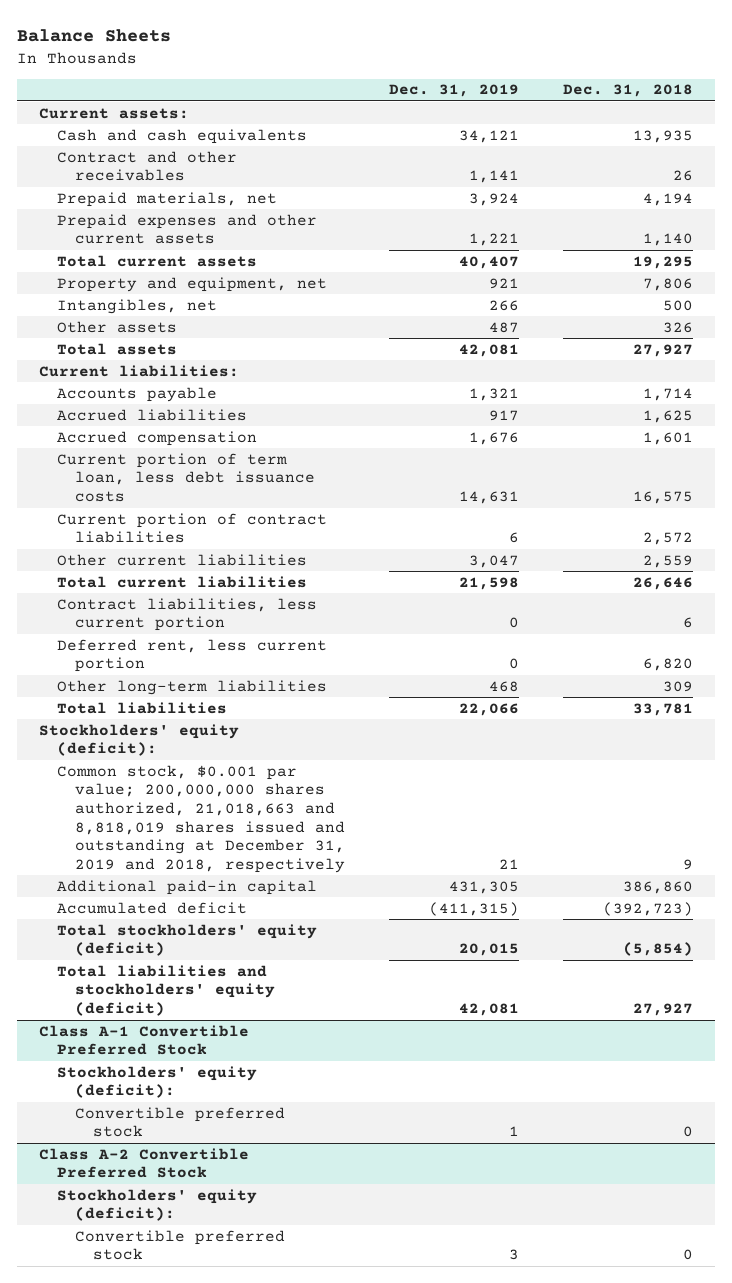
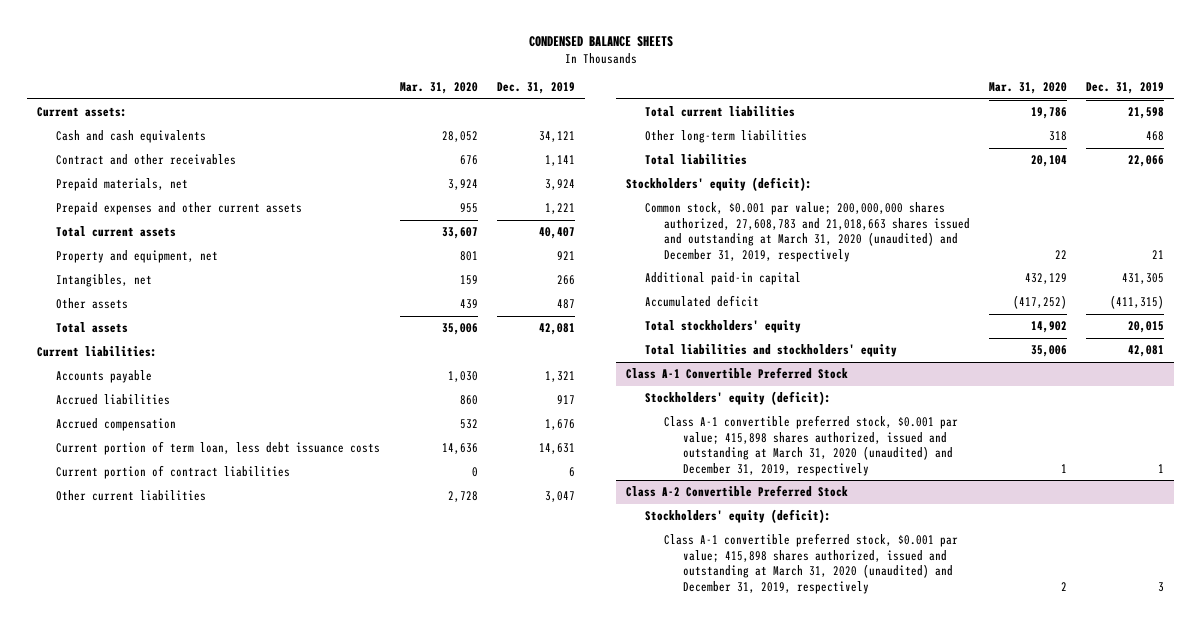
- Balance Sheets
+ CONDENSED BALANCE SHEETS
- | Dec. 31, 2019 | Dec. 31, 2018
+ | Mar. 31, 2020 | Dec. 31, 2019
- Contract liabilities, less current portion | 0 | 6
- Deferred rent, less current portion | 0 | 6,820
- Common stock, $0.001 par value; 200,000,000 shares authorized, 21,018,663 and 8,818,019 shares issued and outstanding at December 31, 2019 and 2018, respectively | 21 | 9
+ Common stock, $0.001 par value; 200,000,000 shares authorized, 27,608,783 and 21,018,663 shares issued and outstanding at March 31, 2020 (unaudited) and December 31, 2019, respectively | 22 | 21
- Total stockholders' equity (deficit) | 20,015 | (5,854)
- Total liabilities and stockholders' equity (deficit) | 42,081 | 27,927
+ Total stockholders' equity | 14,902 | 20,015
+ Total liabilities and stockholders' equity | 35,006 | 42,081
@ Class A-1 Convertible Preferred Stock
- Convertible preferred stock | 1 | 0
+ Class A-1 convertible preferred stock, $0.001 par value; 415,898 shares authorized, issued and outstanding at March 31, 2020 (unaudited) and December 31, 2019, respectively | 1 | 1
@ Class A-2 Convertible Preferred Stock
- Convertible preferred stock | 3 | 0
+ Class A-1 convertible preferred stock, $0.001 par value; 415,898 shares authorized, issued and outstanding at March 31, 2020 (unaudited) and December 31, 2019, respectively | 2 | 3

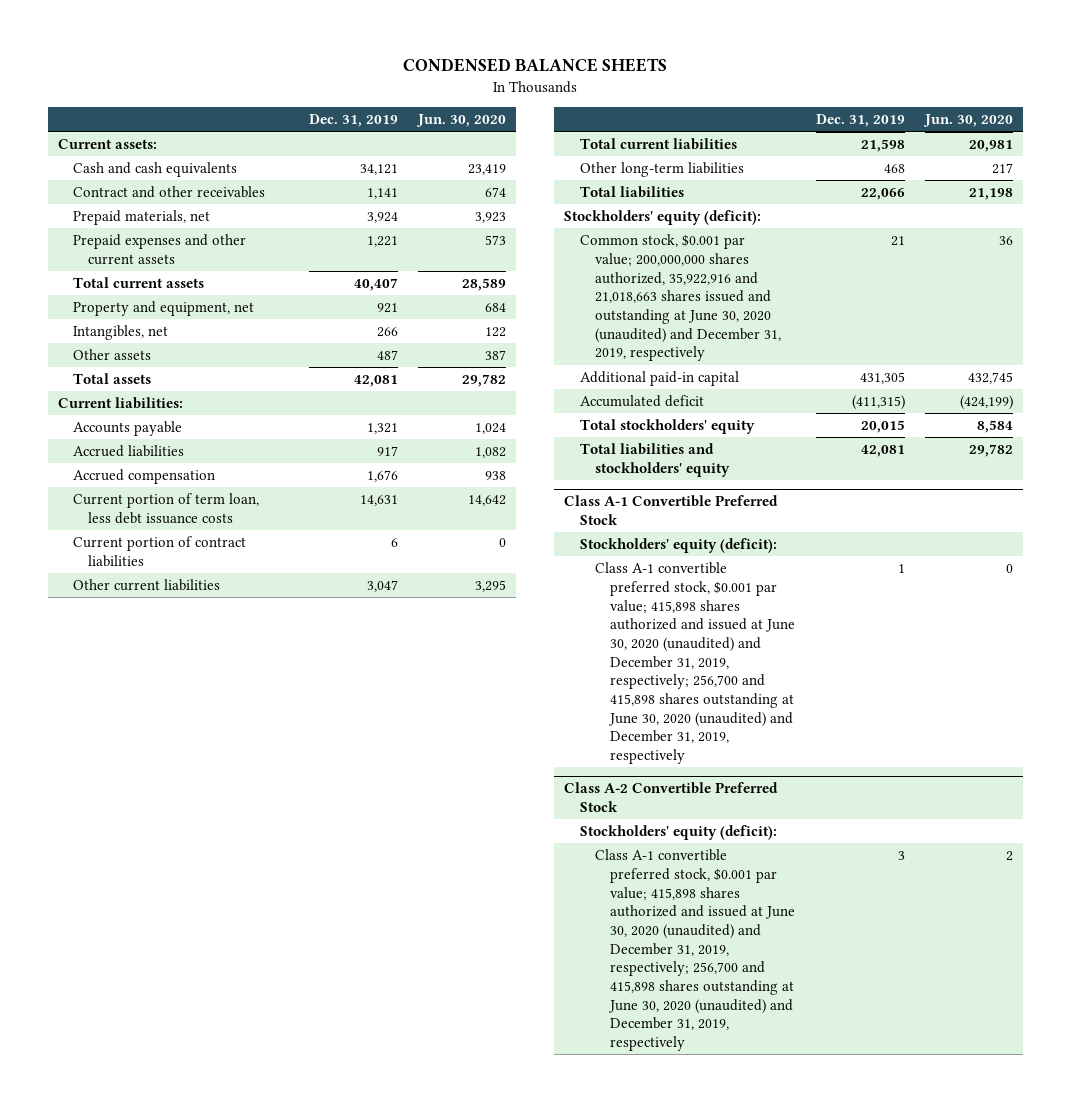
- | Mar. 31, 2020 | Dec. 31, 2019
+ | Dec. 31, 2019 | Jun. 30, 2020
- Common stock, $0.001 par value; 200,000,000 shares authorized, 27,608,783 and 21,018,663 shares issued and outstanding at March 31, 2020 (unaudited) and December 31, 2019, respectively | 22 | 21
+ Common stock, $0.001 par value; 200,000,000 shares authorized, 35,922,916 and 21,018,663 shares issued and outstanding at June 30, 2020 (unaudited) and December 31, 2019, respectively | 21 | 36
@ Class A-1 Convertible Preferred Stock
- Class A-1 convertible preferred stock, $0.001 par value; 415,898 shares authorized, issued and outstanding at March 31, 2020 (unaudited) and December 31, 2019, respectively | 1 | 1
+ Class A-1 convertible preferred stock, $0.001 par value; 415,898 shares authorized and issued at June 30, 2020 (unaudited) and December 31, 2019, respectively; 256,700 and 415,898 shares outstanding at June 30, 2020 (unaudited) and December 31, 2019, respectively | 1 | 0
@ Class A-2 Convertible Preferred Stock
- Class A-1 convertible preferred stock, $0.001 par value; 415,898 shares authorized, issued and outstanding at March 31, 2020 (unaudited) and December 31, 2019, respectively | 2 | 3
+ Class A-1 convertible preferred stock, $0.001 par value; 415,898 shares authorized and issued at June 30, 2020 (unaudited) and December 31, 2019, respectively; 256,700 and 415,898 shares outstanding at June 30, 2020 (unaudited) and December 31, 2019, respectively | 3 | 2

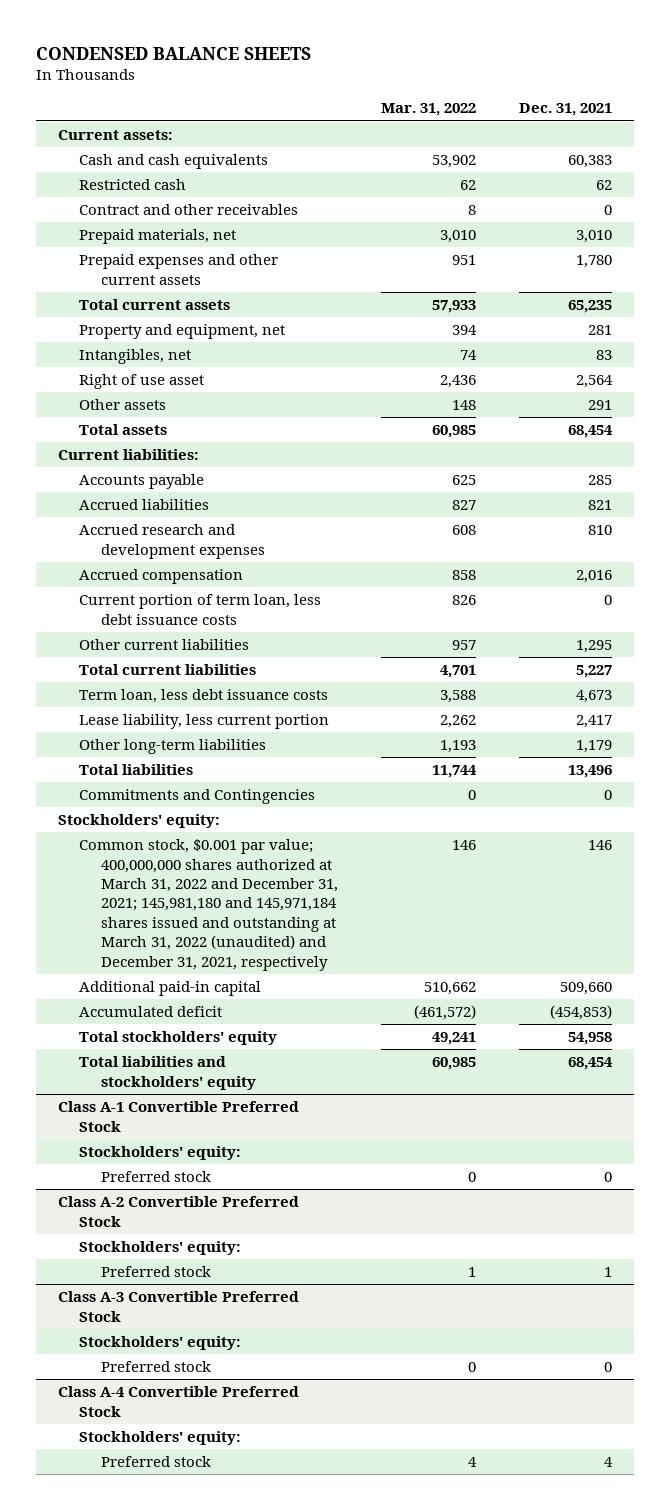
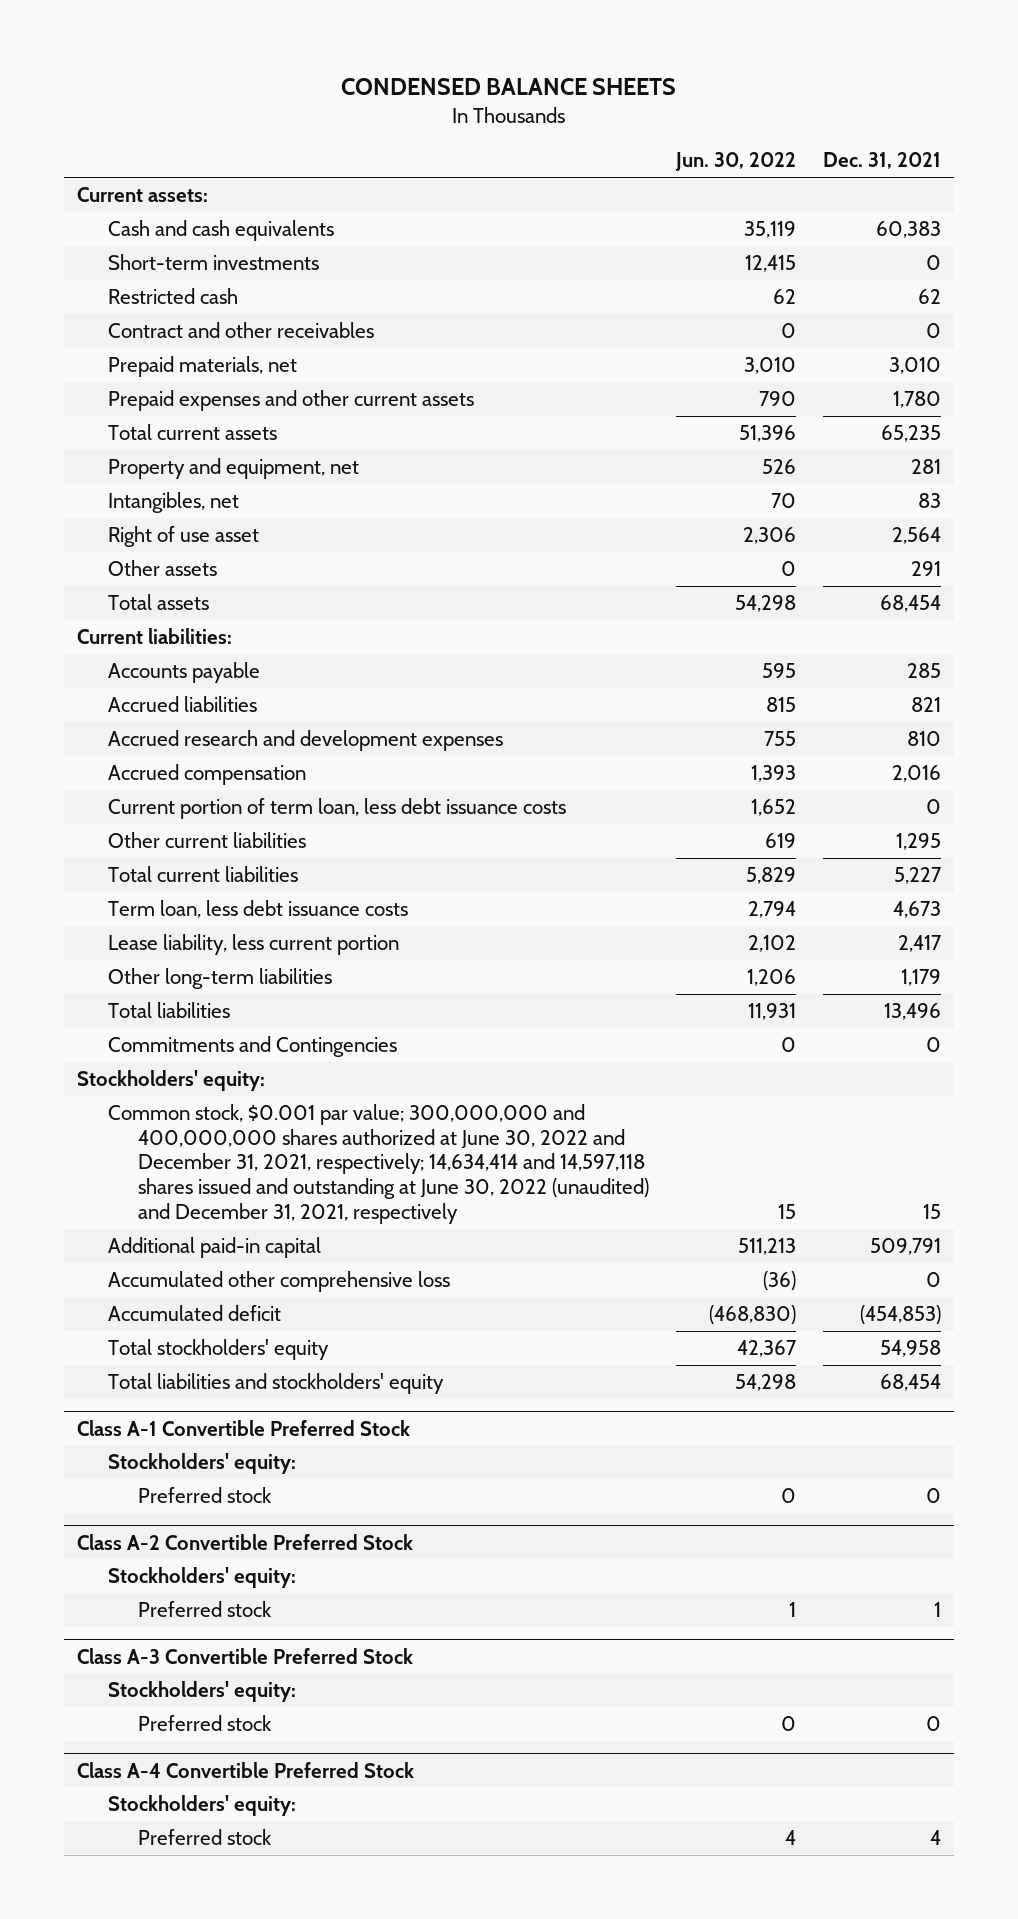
- | Mar. 31, 2022 | Dec. 31, 2021
+ | Jun. 30, 2022 | Dec. 31, 2021
+ Short-term investments | 12,415 | 0
- Common stock, $0.001 par value; 400,000,000 shares authorized at March 31, 2022 and December 31, 2021; 145,981,180 and 145,971,184 shares issued and outstanding at March 31, 2022 (unaudited) and December 31, 2021, respectively | 146 | 146
- Additional paid-in capital | 510,662 | 509,660
+ Common stock, $0.001 par value; 300,000,000 and 400,000,000 shares authorized at June 30, 2022 and December 31, 2021, respectively; 14,634,414 and 14,597,118 shares issued and outstanding at June 30, 2022 (unaudited) and December 31, 2021, respectively | 15 | 15
+ Additional paid-in capital | 511,213 | 509,791
+ Accumulated other comprehensive loss | (36) | 0

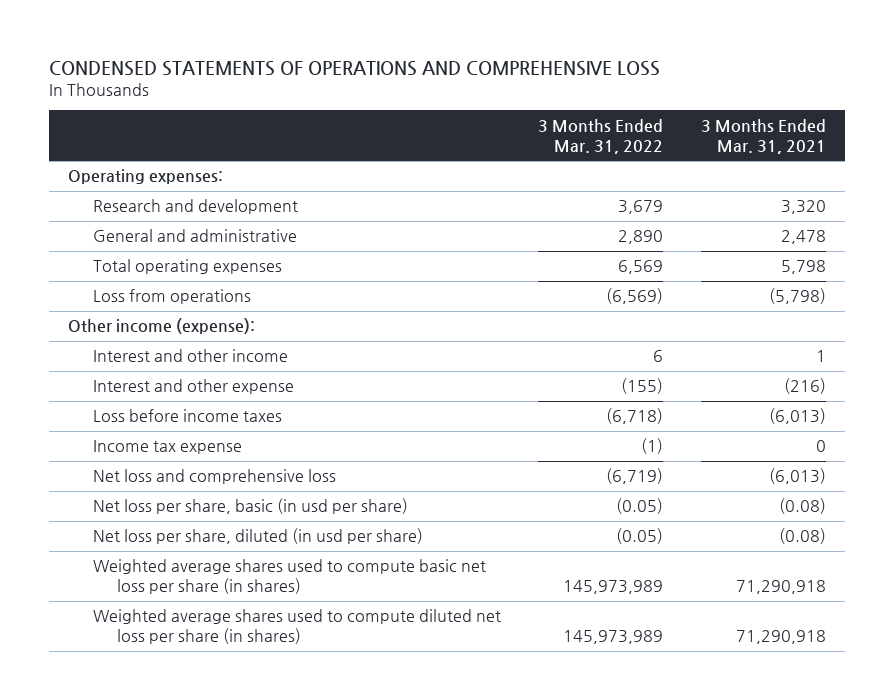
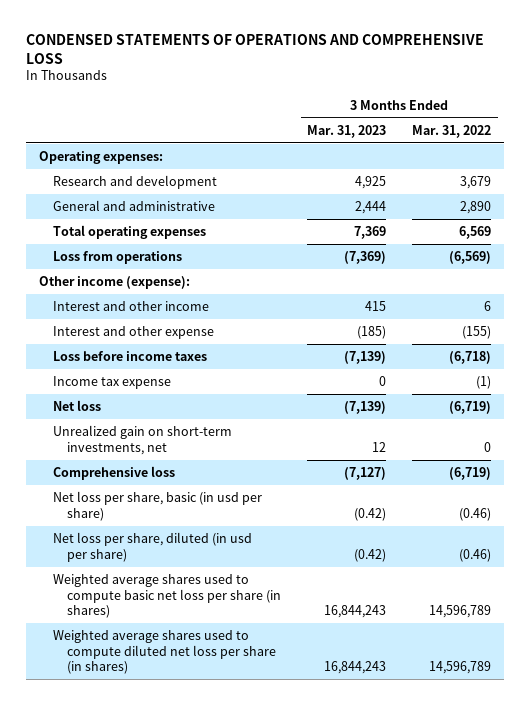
- | 3 Months Ended Mar. 31, 2022 | 3 Months Ended Mar. 31, 2021
+ | 3 Months Ended Mar. 31, 2023 | 3 Months Ended Mar. 31, 2022
- Net loss and comprehensive loss | (6,719) | (6,013)
- Net loss per share, basic (in usd per share) | (0.05) | (0.08)
- Net loss per share, diluted (in usd per share) | (0.05) | (0.08)
- Weighted average shares used to compute basic net loss per share (in shares) | 145,973,989 | 71,290,918
- Weighted average shares used to compute diluted net loss per share (in shares) | 145,973,989 | 71,290,918
+ Net loss | (7,139) | (6,719)
+ Unrealized gain on short-term investments, net | 12 | 0
+ Comprehensive loss | (7,127) | (6,719)
+ Net loss per share, basic (in usd per share) | (0.42) | (0.46)
+ Net loss per share, diluted (in usd per share) | (0.42) | (0.46)
+ Weighted average shares used to compute basic net loss per share (in shares) | 16,844,243 | 14,596,789
+ Weighted average shares used to compute diluted net loss per share (in shares) | 16,844,243 | 14,596,789

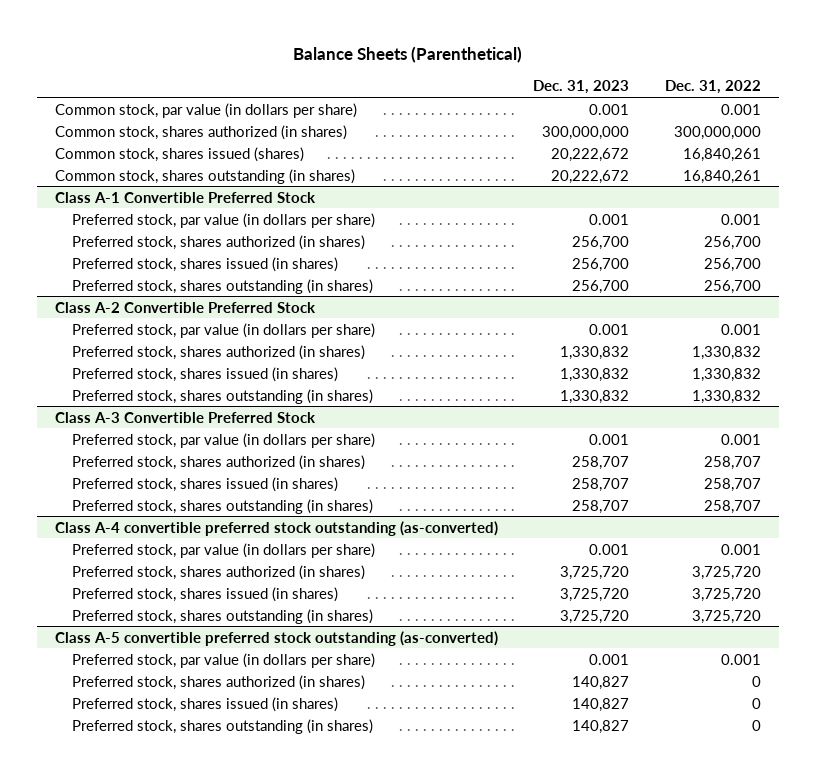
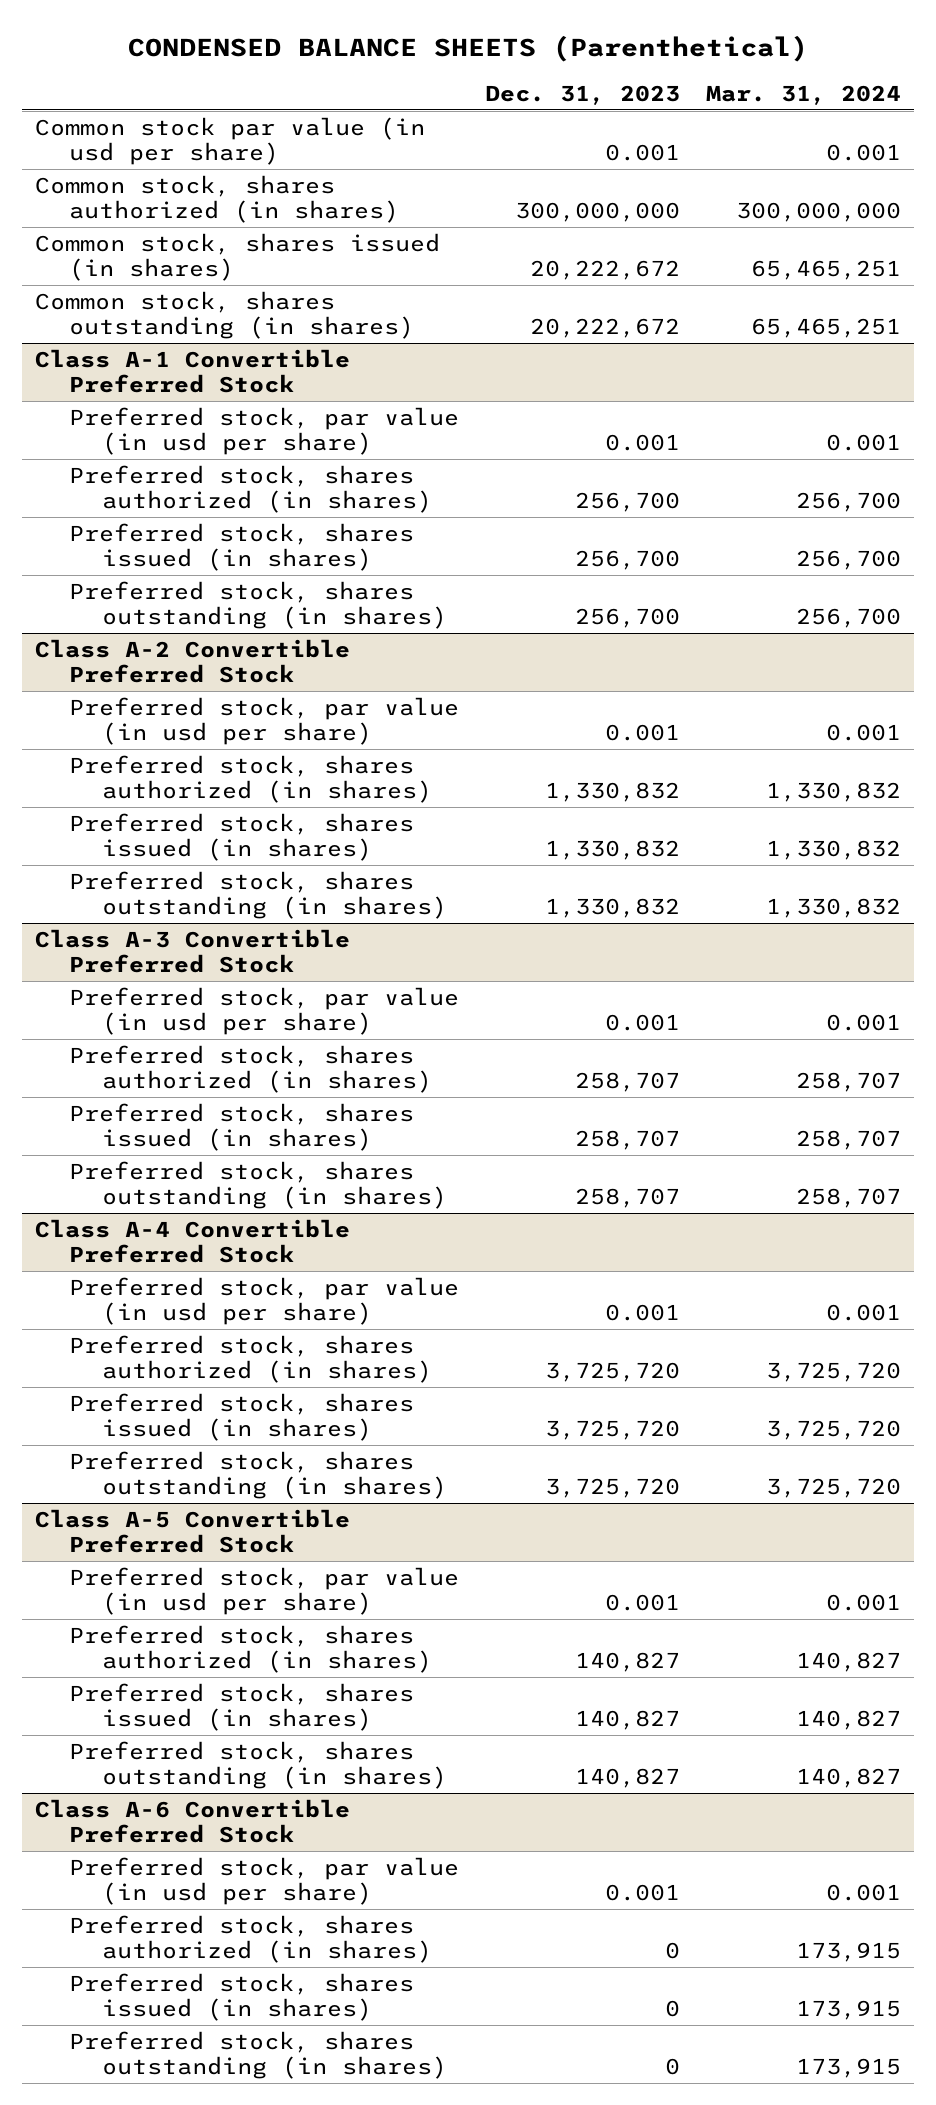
- Balance Sheets (Parenthetical)
+ CONDENSED BALANCE SHEETS (Parenthetical)
- | Dec. 31, 2023 | Dec. 31, 2022
+ | Dec. 31, 2023 | Mar. 31, 2024
- Common stock, par value (in dollars per share) | 0.001 | 0.001
+ Common stock par value (in usd per share) | 0.001 | 0.001
- Common stock, shares issued (shares) | 20,222,672 | 16,840,261
+ Common stock, shares issued (in shares) | 20,222,672 | 65,465,251
@ Class A-1 Convertible Preferred Stock
- Preferred stock, par value (in dollars per share) | 0.001 | 0.001
+ Preferred stock, par value (in usd per share) | 0.001 | 0.001
@ Class A-2 Convertible Preferred Stock
- Preferred stock, par value (in dollars per share) | 0.001 | 0.001
+ Preferred stock, par value (in usd per share) | 0.001 | 0.001
@ Class A-3 Convertible Preferred Stock
- Preferred stock, par value (in dollars per share) | 0.001 | 0.001
+ Preferred stock, par value (in usd per share) | 0.001 | 0.001
- Class A-4 convertible preferred stock outstanding (as-converted)
- Preferred stock, par value (in dollars per share) | 0.001 | 0.001
+ Class A-4 Convertible Preferred Stock
+ Preferred stock, par value (in usd per share) | 0.001 | 0.001
- Class A-5 convertible preferred stock outstanding (as-converted)
- Preferred stock, par value (in dollars per share) | 0.001 | 0.001
+ Class A-5 Convertible Preferred Stock
+ Preferred stock, par value (in usd per share) | 0.001 | 0.001
+ Class A-6 Convertible Preferred Stock
+ Preferred stock, par value (in usd per share) | 0.001 | 0.001
+ Preferred stock, shares authorized (in shares) | 0 | 173,915
+ Preferred stock, shares issued (in shares) | 0 | 173,915
+ Preferred stock, shares outstanding (in shares) | 0 | 173,915

